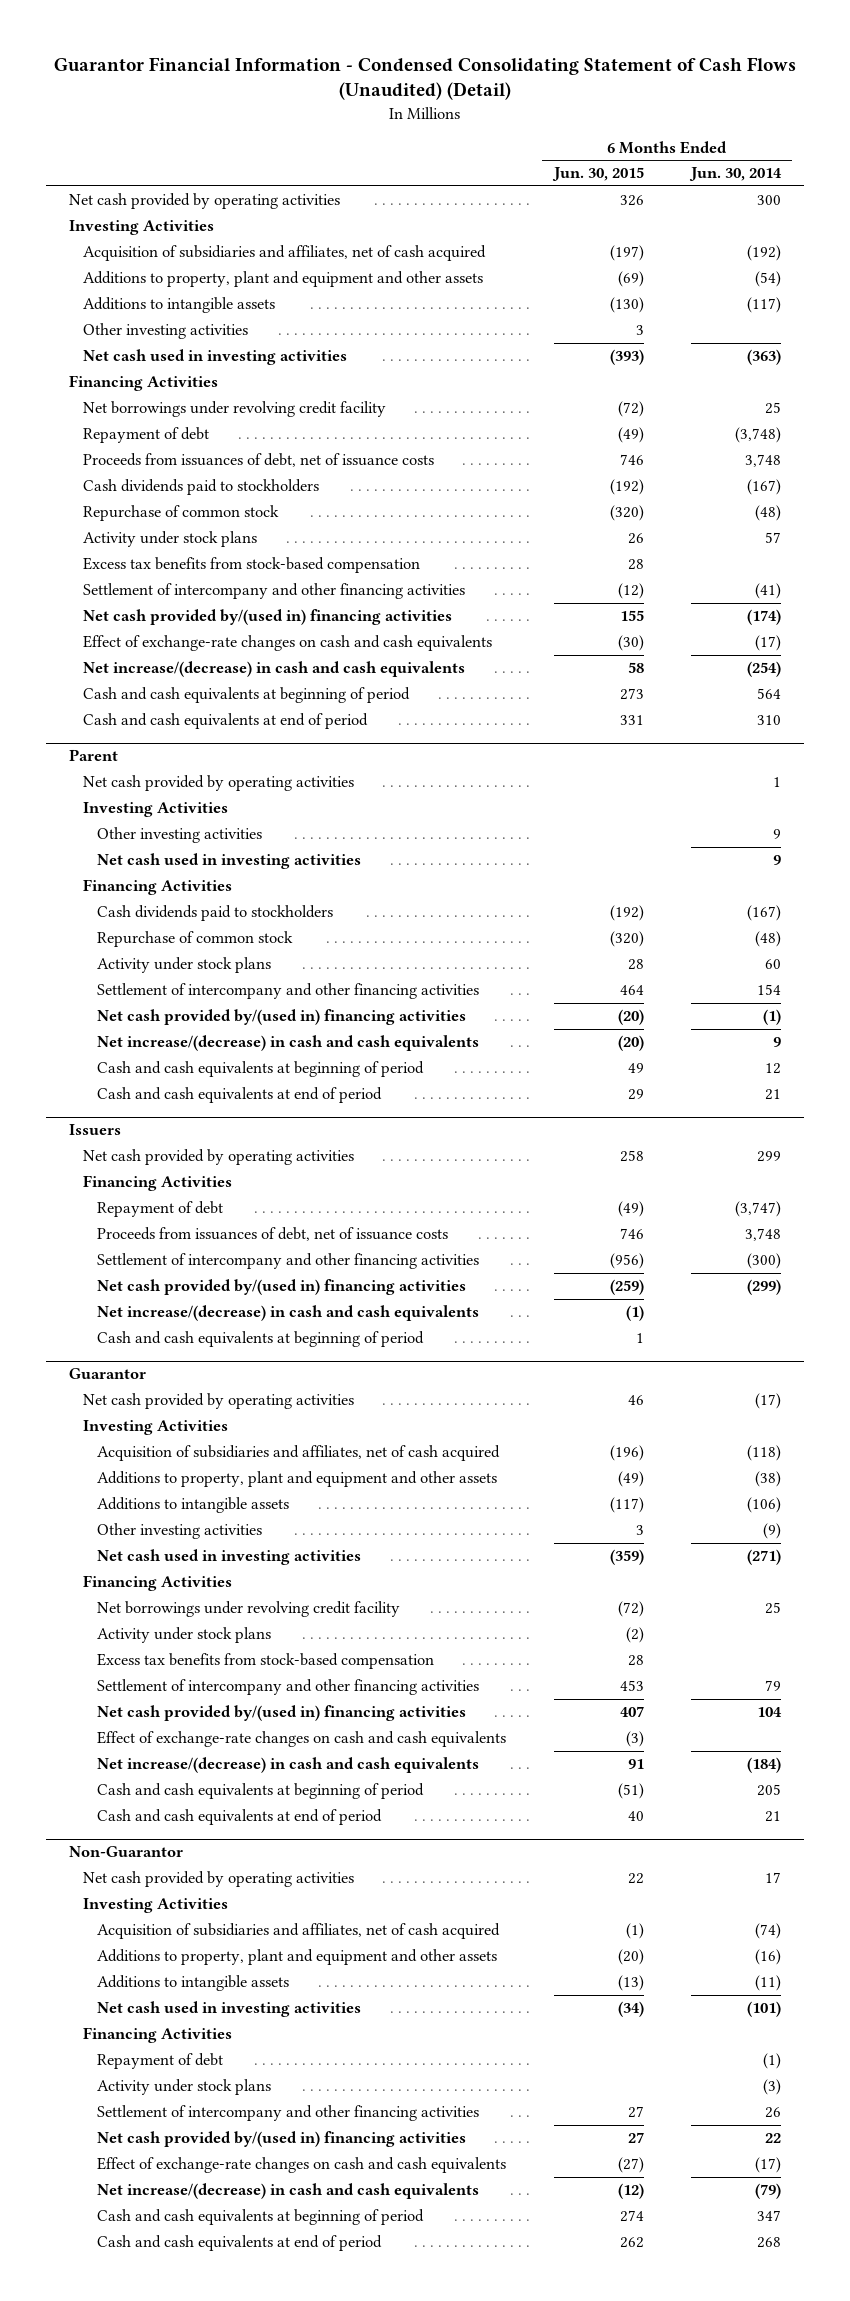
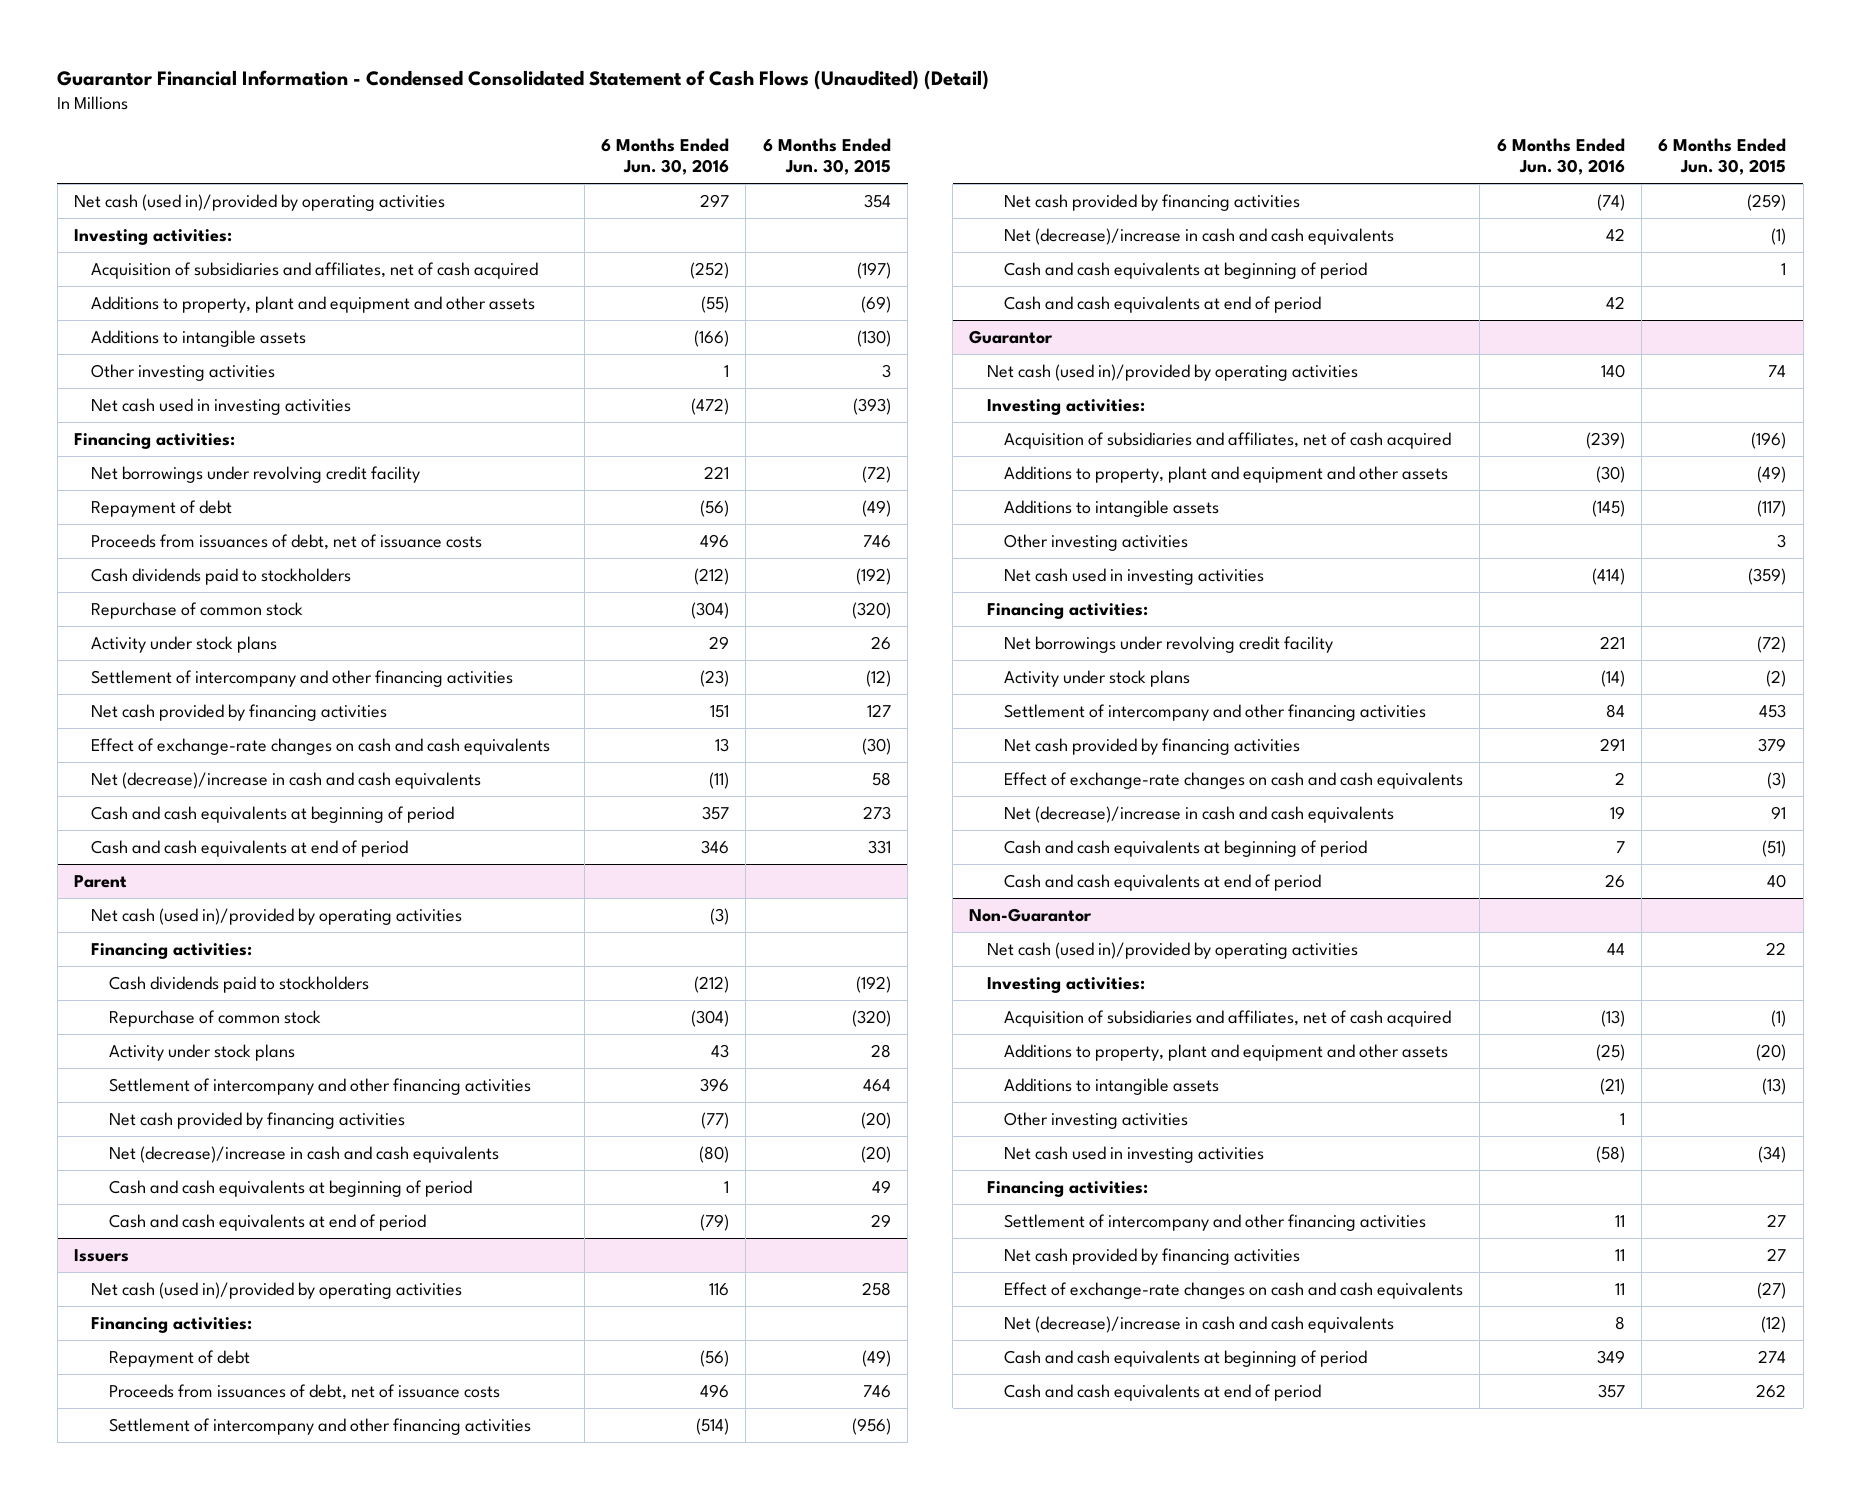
- Guarantor Financial Information - Condensed Consolidating Statement of Cash Flows (Unaudited) (Detail)
+ Guarantor Financial Information - Condensed Consolidated Statement of Cash Flows (Unaudited) (Detail)
- | 6 Months Ended Jun. 30, 2015 | 6 Months Ended Jun. 30, 2014
+ | 6 Months Ended Jun. 30, 2016 | 6 Months Ended Jun. 30, 2015
- Net cash provided by operating activities | 326 | 300
- Investing Activities
+ Net cash (used in)/provided by operating activities | 297 | 354
+ Investing activities:
- Financing Activities
+ Financing activities:
- Excess tax benefits from stock-based compensation | 28 |
- Net cash provided by/(used in) financing activities | 155 | (174)
+ Net cash provided by financing activities | 151 | 127
- Net increase/(decrease) in cash and cash equivalents | 58 | (254)
+ Net (decrease)/increase in cash and cash equivalents | (11) | 58
@ Parent
- Net cash provided by operating activities | | 1
- Investing Activities
- Other investing activities | | 9
- Net cash used in investing activities | | 9
- Financing Activities
+ Net cash (used in)/provided by operating activities | (3) |
+ Financing activities:
- Net cash provided by/(used in) financing activities | (20) | (1)
- Net increase/(decrease) in cash and cash equivalents | (20) | 9
+ Net cash provided by financing activities | (77) | (20)
+ Net (decrease)/increase in cash and cash equivalents | (80) | (20)
@ Issuers
- Net cash provided by operating activities | 258 | 299
- Financing Activities
+ Net cash (used in)/provided by operating activities | 116 | 258
+ Financing activities:
- Net cash provided by/(used in) financing activities | (259) | (299)
- Net increase/(decrease) in cash and cash equivalents | (1) |
+ Net cash provided by financing activities | (74) | (259)
+ Net (decrease)/increase in cash and cash equivalents | 42 | (1)
+ Cash and cash equivalents at end of period | 42 |
@ Guarantor
- Net cash provided by operating activities | 46 | (17)
- Investing Activities
+ Net cash (used in)/provided by operating activities | 140 | 74
+ Investing activities:
- Financing Activities
+ Financing activities:
- Excess tax benefits from stock-based compensation | 28 |
- Net cash provided by/(used in) financing activities | 407 | 104
+ Net cash provided by financing activities | 291 | 379
- Net increase/(decrease) in cash and cash equivalents | 91 | (184)
+ Net (decrease)/increase in cash and cash equivalents | 19 | 91
@ Non-Guarantor
- Net cash provided by operating activities | 22 | 17
- Investing Activities
+ Net cash (used in)/provided by operating activities | 44 | 22
+ Investing activities:
+ Other investing activities | 1 |
- Financing Activities
- Repayment of debt | | (1)
- Activity under stock plans | | (3)
+ Financing activities:
- Net cash provided by/(used in) financing activities | 27 | 22
+ Net cash provided by financing activities | 11 | 27
- Net increase/(decrease) in cash and cash equivalents | (12) | (79)
+ Net (decrease)/increase in cash and cash equivalents | 8 | (12)

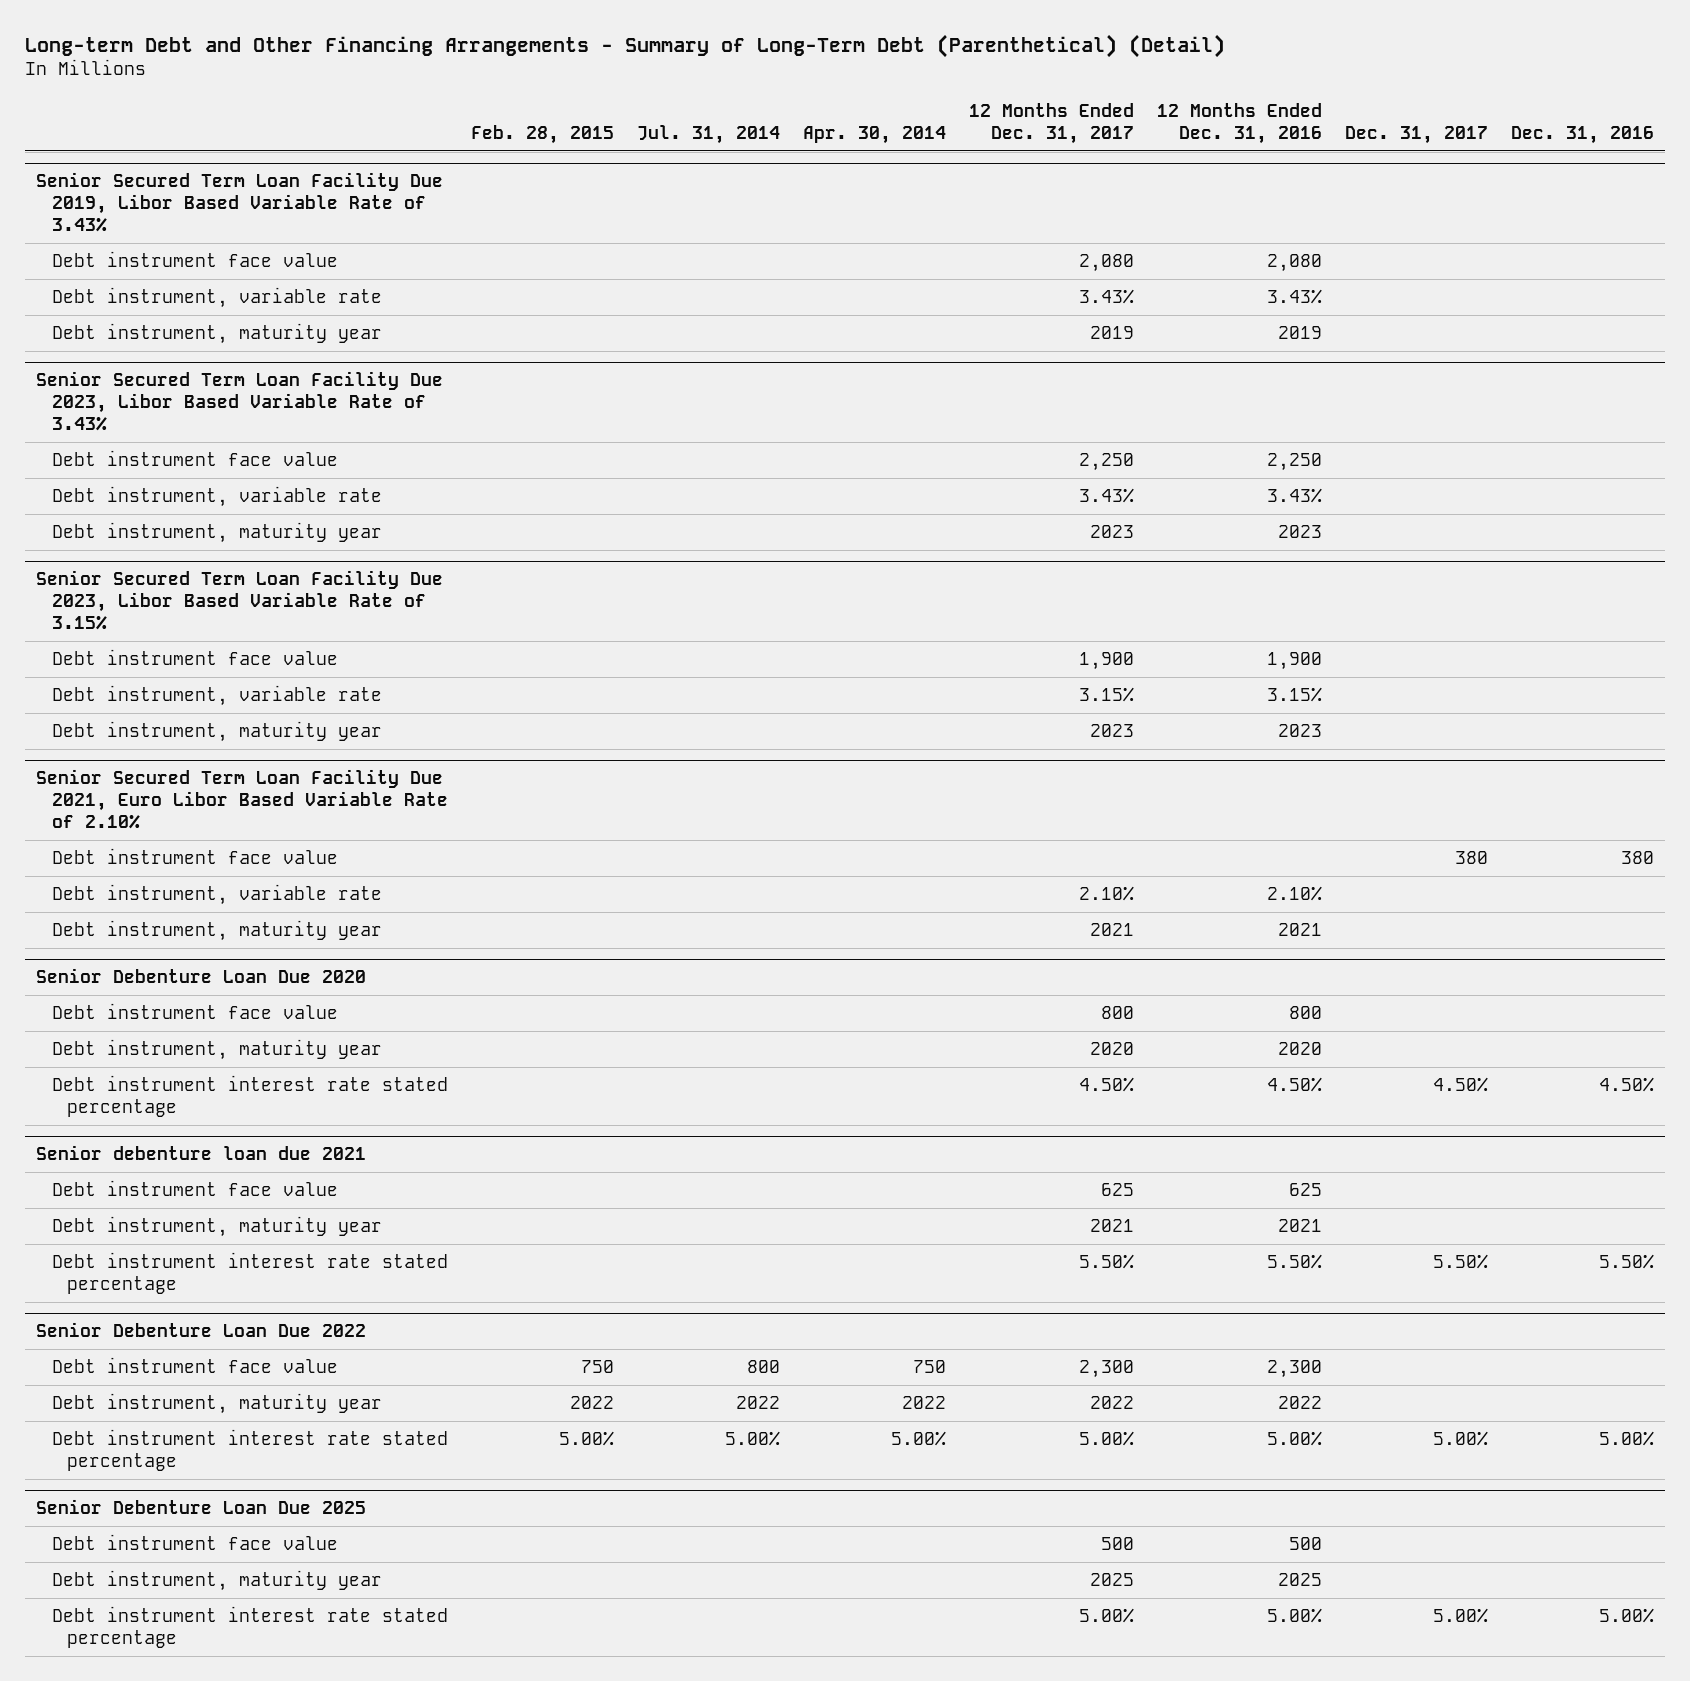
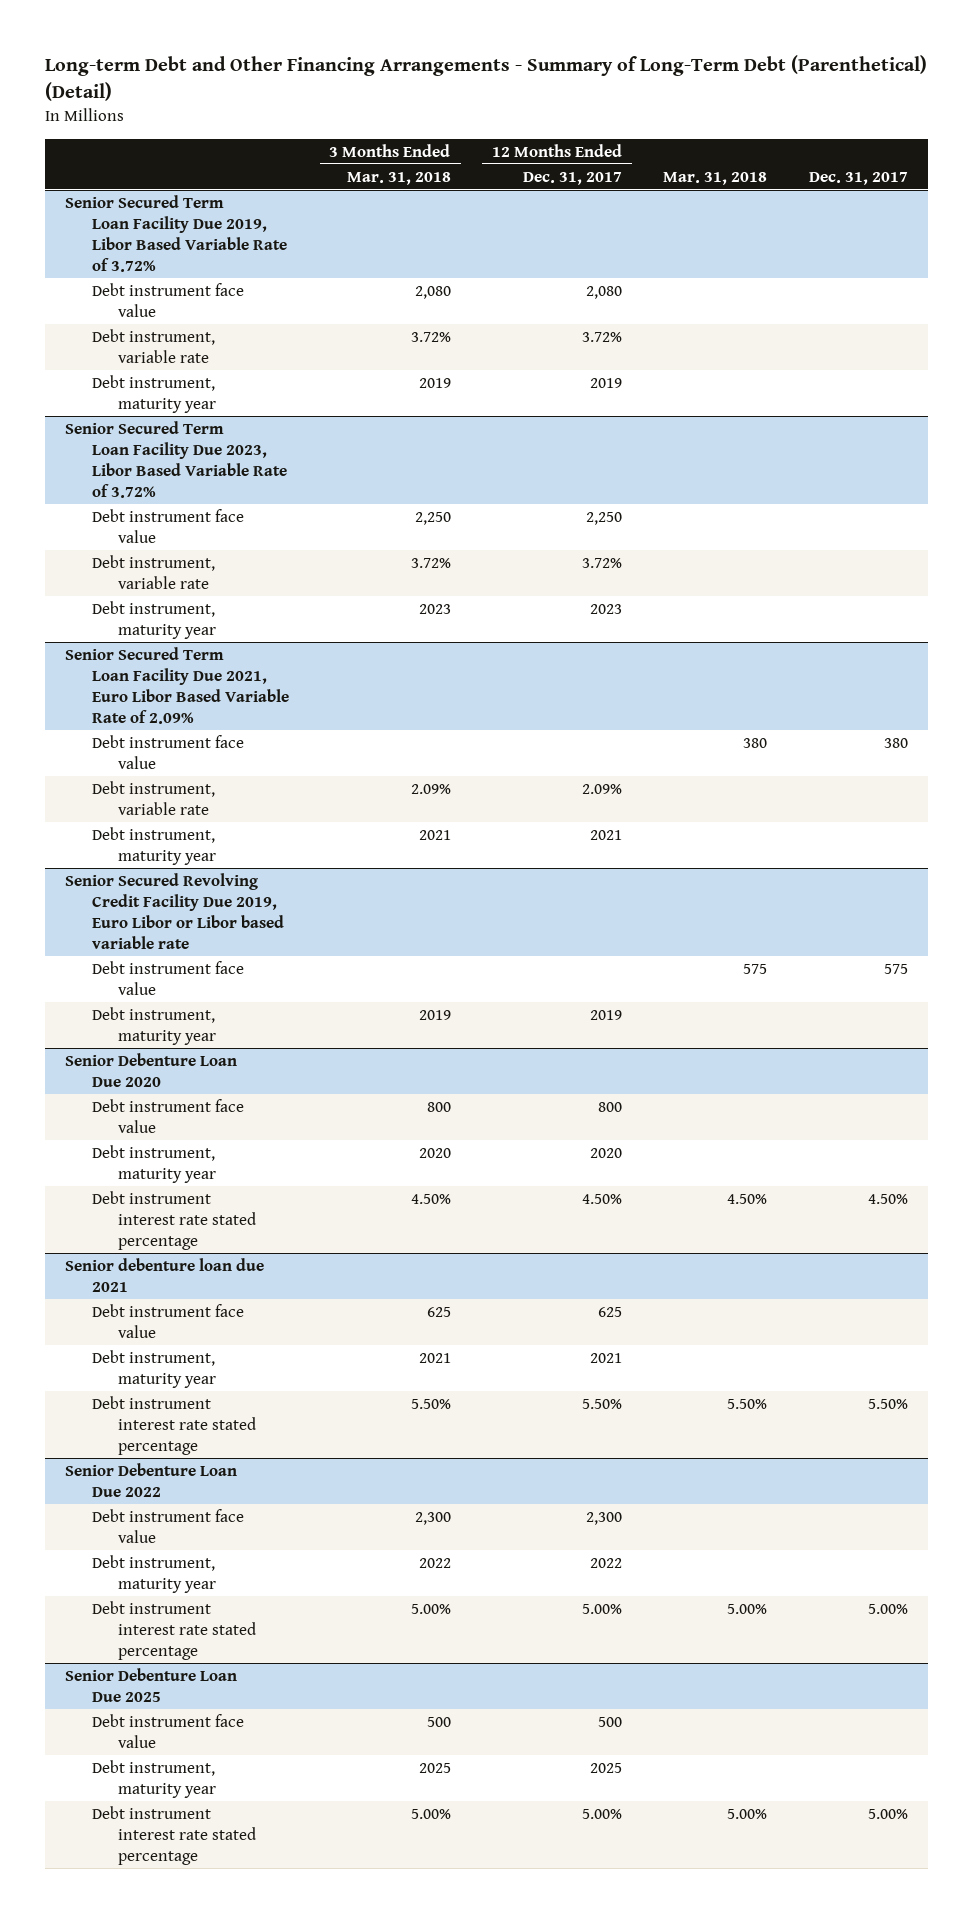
- | Feb. 28, 2015 | Jul. 31, 2014 | Apr. 30, 2014 | 12 Months Ended Dec. 31, 2017 | 12 Months Ended Dec. 31, 2016 | Dec. 31, 2017 | Dec. 31, 2016
+ | 3 Months Ended Mar. 31, 2018 | 12 Months Ended Dec. 31, 2017 | Mar. 31, 2018 | Dec. 31, 2017
- Senior Secured Term Loan Facility Due 2019, Libor Based Variable Rate of 3.43%
+ Senior Secured Term Loan Facility Due 2019, Libor Based Variable Rate of 3.72%
- Debt instrument, variable rate | | | | 3.43% | 3.43% | |
+ Debt instrument, variable rate | 3.72% | 3.72% | |
- Senior Secured Term Loan Facility Due 2023, Libor Based Variable Rate of 3.43%
+ Senior Secured Term Loan Facility Due 2023, Libor Based Variable Rate of 3.72%
- Debt instrument, variable rate | | | | 3.43% | 3.43% | |
- Debt instrument, maturity year | | | | 2023 | 2023 | |
- Senior Secured Term Loan Facility Due 2023, Libor Based Variable Rate of 3.15%
- Debt instrument face value | | | | 1,900 | 1,900 | |
- Debt instrument, variable rate | | | | 3.15% | 3.15% | |
+ Debt instrument, variable rate | 3.72% | 3.72% | |
- Senior Secured Term Loan Facility Due 2021, Euro Libor Based Variable Rate of 2.10%
+ Senior Secured Term Loan Facility Due 2021, Euro Libor Based Variable Rate of 2.09%
- Debt instrument, variable rate | | | | 2.10% | 2.10% | |
+ Debt instrument, variable rate | 2.09% | 2.09% | |
+ Senior Secured Revolving Credit Facility Due 2019, Euro Libor or Libor based variable rate
+ Debt instrument face value | | | 575 | 575
+ Debt instrument, maturity year | 2019 | 2019 | |

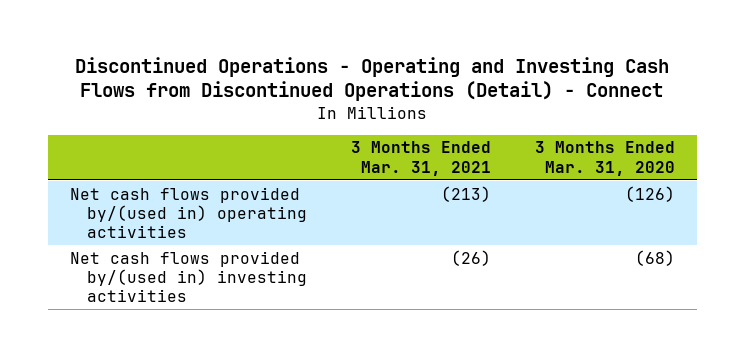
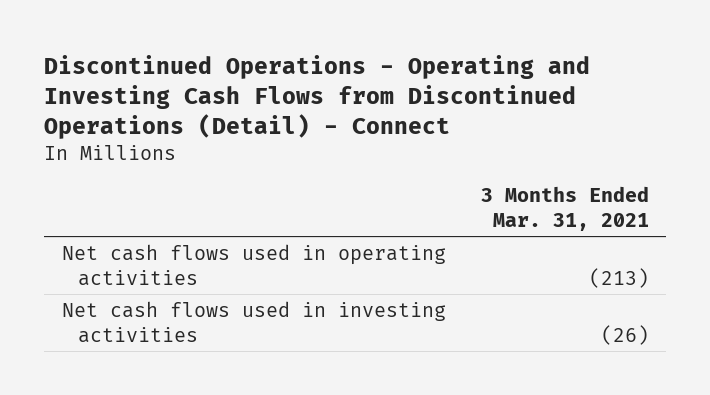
- | 3 Months Ended Mar. 31, 2021 | 3 Months Ended Mar. 31, 2020
+ | 3 Months Ended Mar. 31, 2021
- Net cash flows provided by/(used in) operating activities | (213) | (126)
- Net cash flows provided by/(used in) investing activities | (26) | (68)
+ Net cash flows used in operating activities | (213)
+ Net cash flows used in investing activities | (26)

